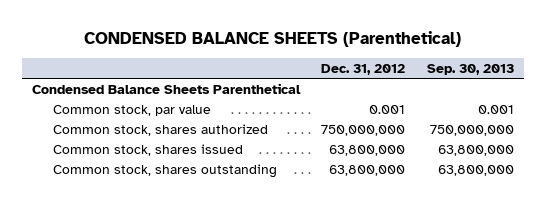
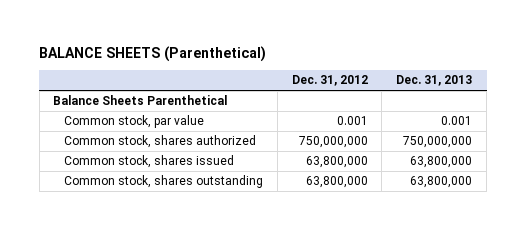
- CONDENSED BALANCE SHEETS (Parenthetical)
+ BALANCE SHEETS (Parenthetical)
- | Dec. 31, 2012 | Sep. 30, 2013
+ | Dec. 31, 2012 | Dec. 31, 2013
- Condensed Balance Sheets Parenthetical
+ Balance Sheets Parenthetical

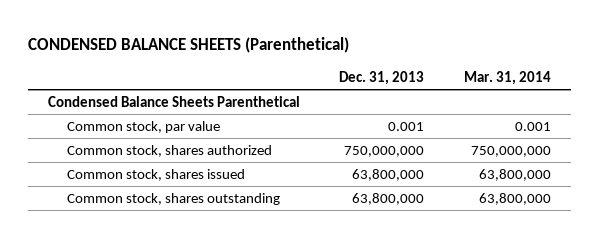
- BALANCE SHEETS (Parenthetical)
+ CONDENSED BALANCE SHEETS (Parenthetical)
- | Dec. 31, 2012 | Dec. 31, 2013
+ | Dec. 31, 2013 | Mar. 31, 2014
- Balance Sheets Parenthetical
+ Condensed Balance Sheets Parenthetical

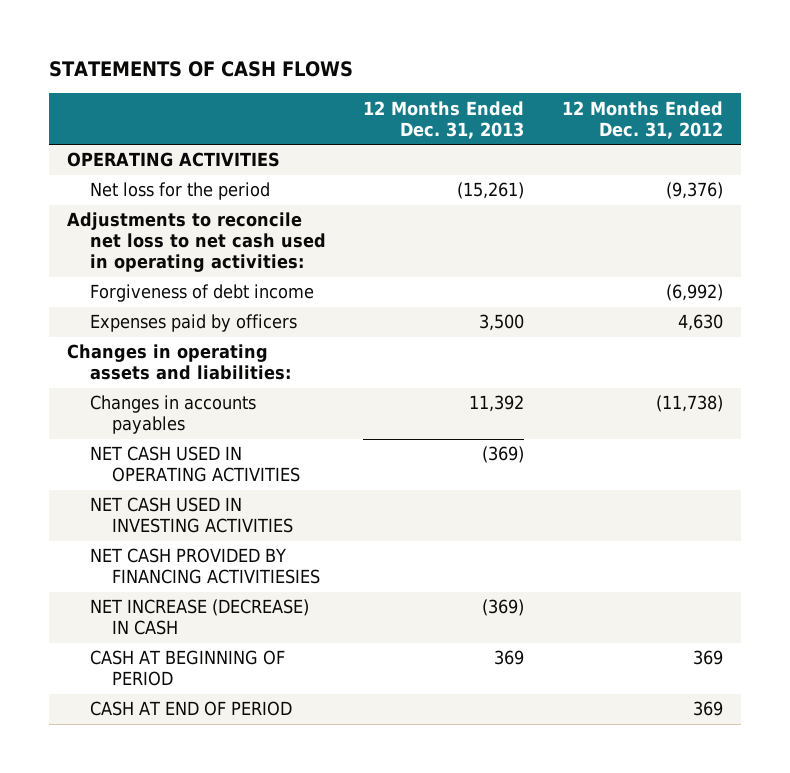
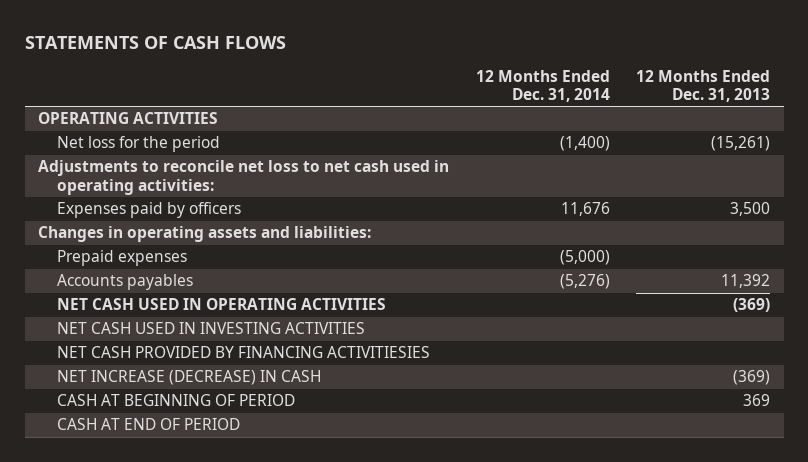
- | 12 Months Ended Dec. 31, 2013 | 12 Months Ended Dec. 31, 2012
+ | 12 Months Ended Dec. 31, 2014 | 12 Months Ended Dec. 31, 2013
- Forgiveness of debt income | | (6,992)
- Changes in accounts payables | 11,392 | (11,738)
+ Prepaid expenses | (5,000) |
+ Accounts payables | (5,276) | 11,392

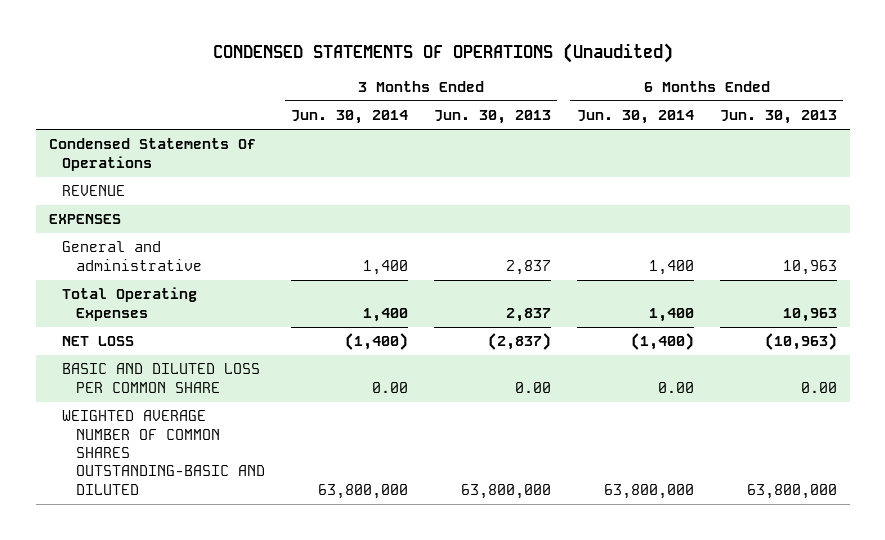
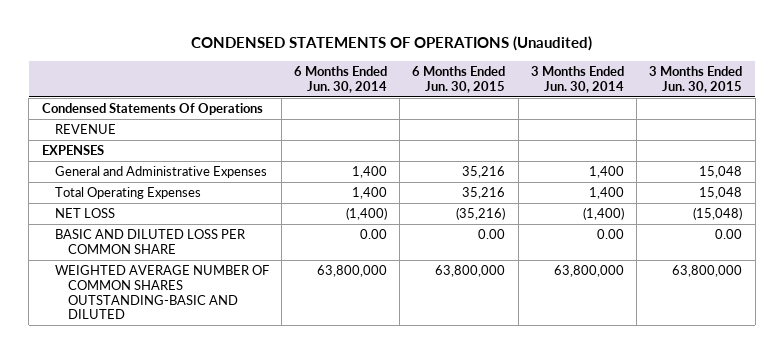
- | 3 Months Ended Jun. 30, 2014 | 3 Months Ended Jun. 30, 2013 | 6 Months Ended Jun. 30, 2014 | 6 Months Ended Jun. 30, 2013
+ | 6 Months Ended Jun. 30, 2014 | 6 Months Ended Jun. 30, 2015 | 3 Months Ended Jun. 30, 2014 | 3 Months Ended Jun. 30, 2015
- General and administrative | 1,400 | 2,837 | 1,400 | 10,963
+ General and Administrative Expenses | 1,400 | 35,216 | 1,400 | 15,048

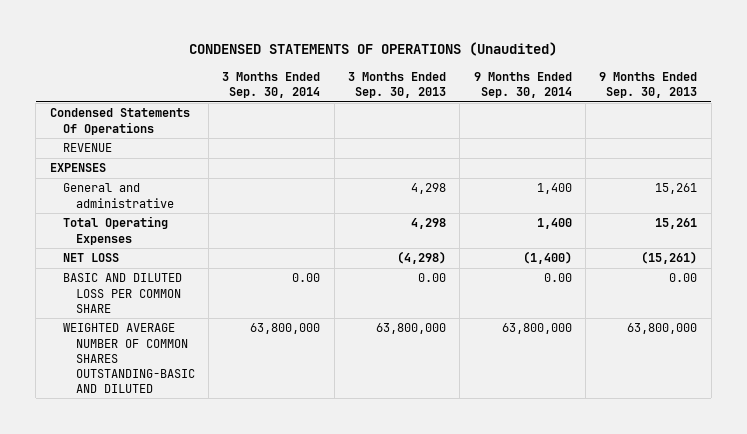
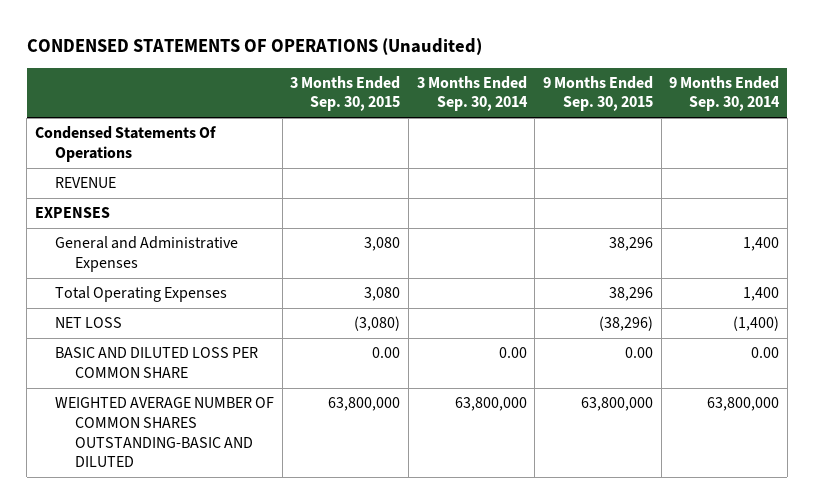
- | 3 Months Ended Sep. 30, 2014 | 3 Months Ended Sep. 30, 2013 | 9 Months Ended Sep. 30, 2014 | 9 Months Ended Sep. 30, 2013
+ | 3 Months Ended Sep. 30, 2015 | 3 Months Ended Sep. 30, 2014 | 9 Months Ended Sep. 30, 2015 | 9 Months Ended Sep. 30, 2014
- General and administrative | | 4,298 | 1,400 | 15,261
+ General and Administrative Expenses | 3,080 | | 38,296 | 1,400

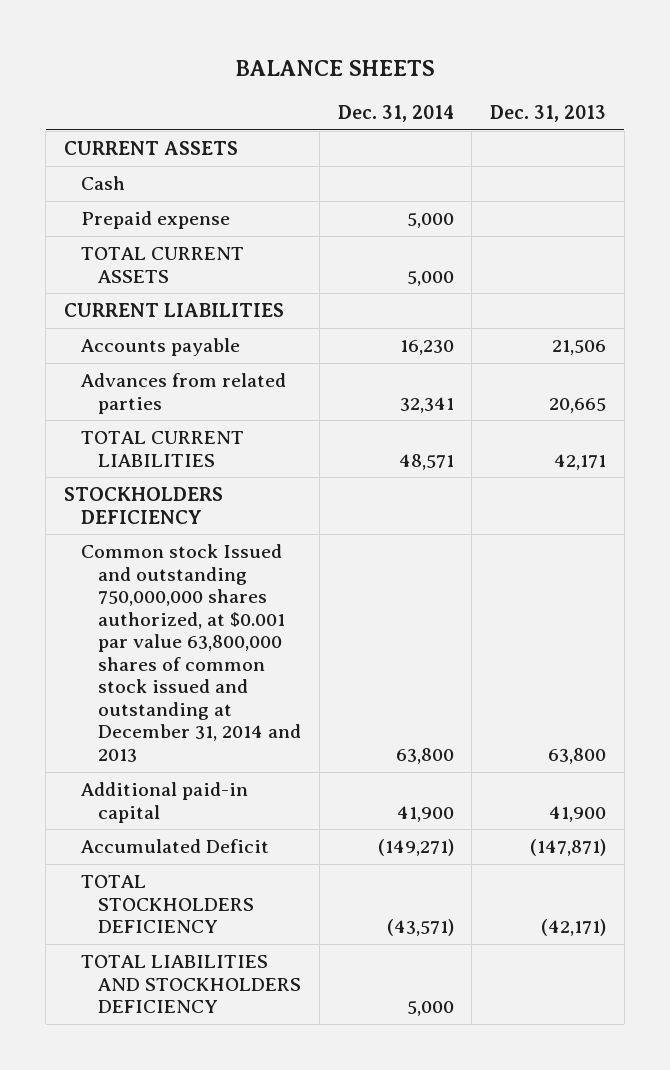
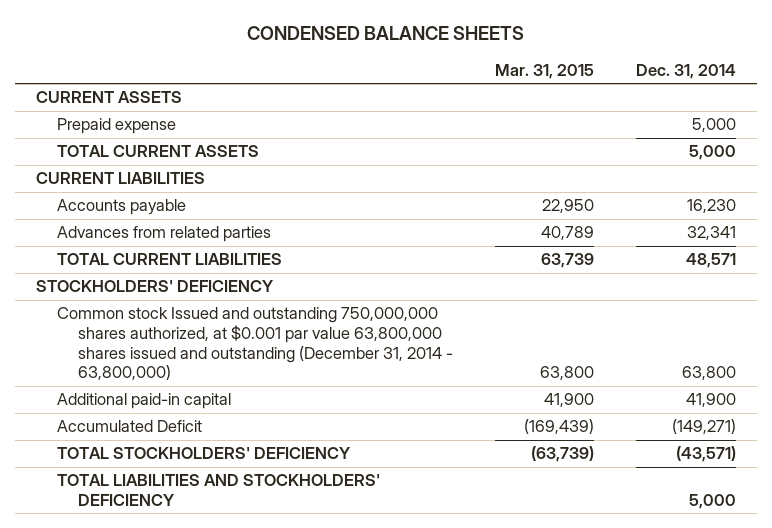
- BALANCE SHEETS
+ CONDENSED BALANCE SHEETS
- | Dec. 31, 2014 | Dec. 31, 2013
+ | Mar. 31, 2015 | Dec. 31, 2014
- Cash
- STOCKHOLDERS DEFICIENCY
- Common stock Issued and outstanding 750,000,000 shares authorized, at $0.001 par value 63,800,000 shares of common stock issued and outstanding at December 31, 2014 and 2013 | 63,800 | 63,800
+ STOCKHOLDERS' DEFICIENCY
+ Common stock Issued and outstanding 750,000,000 shares authorized, at $0.001 par value 63,800,000 shares issued and outstanding (December 31, 2014 - 63,800,000) | 63,800 | 63,800
- TOTAL STOCKHOLDERS DEFICIENCY | (43,571) | (42,171)
- TOTAL LIABILITIES AND STOCKHOLDERS DEFICIENCY | 5,000 |
+ TOTAL STOCKHOLDERS' DEFICIENCY | (63,739) | (43,571)
+ TOTAL LIABILITIES AND STOCKHOLDERS' DEFICIENCY | | 5,000

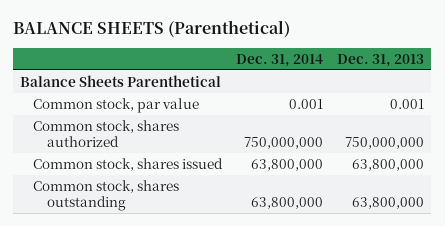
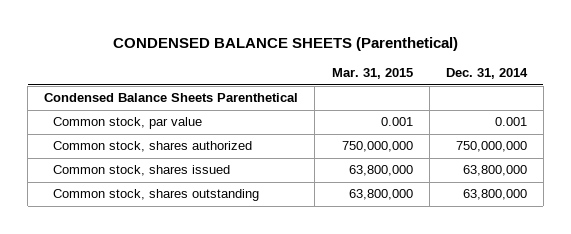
- BALANCE SHEETS (Parenthetical)
+ CONDENSED BALANCE SHEETS (Parenthetical)
- | Dec. 31, 2014 | Dec. 31, 2013
+ | Mar. 31, 2015 | Dec. 31, 2014
- Balance Sheets Parenthetical
+ Condensed Balance Sheets Parenthetical

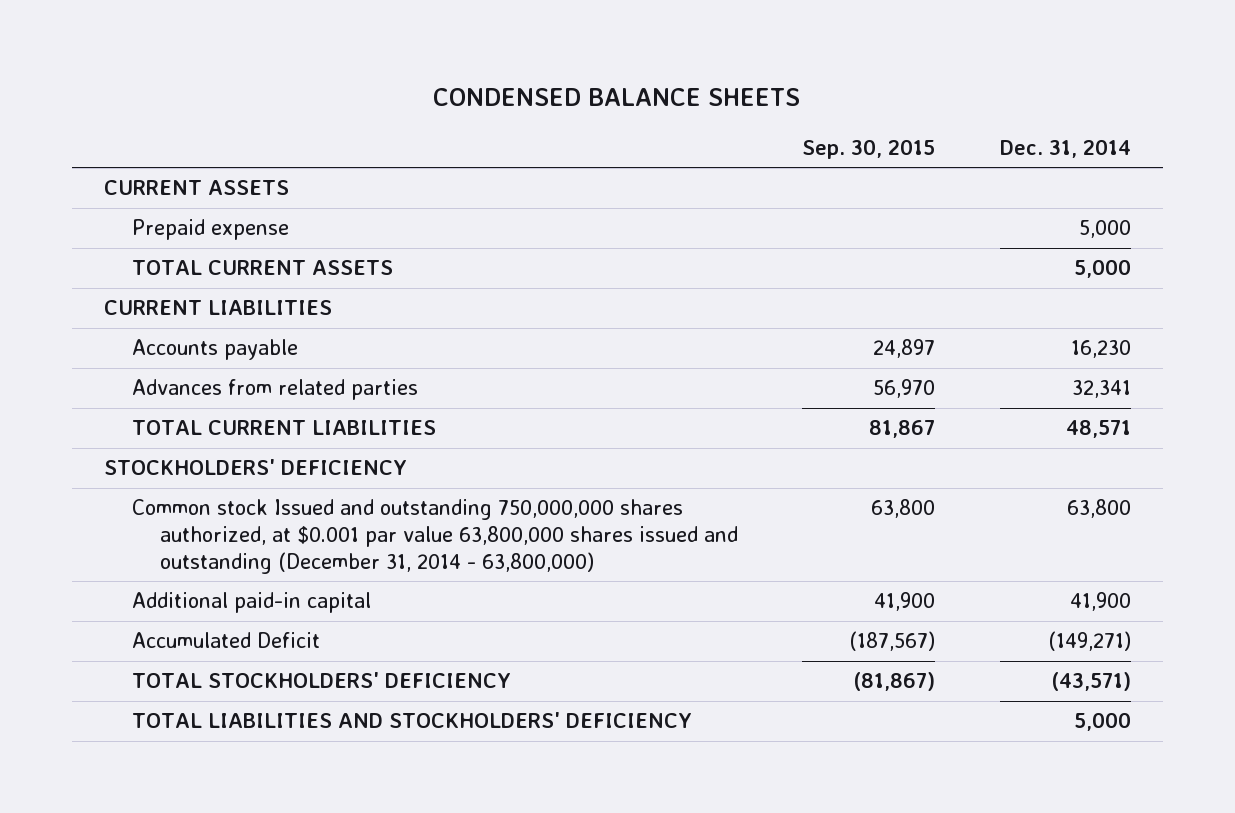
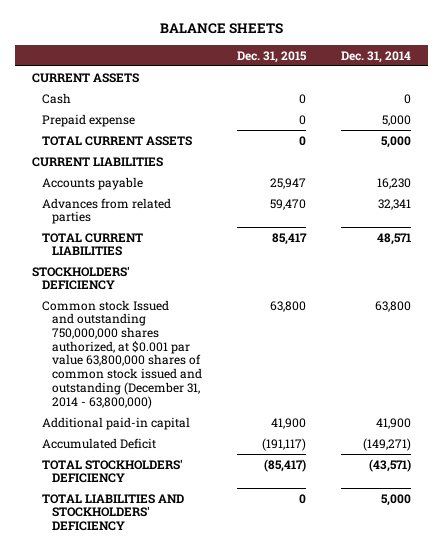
- CONDENSED BALANCE SHEETS
+ BALANCE SHEETS
- | Sep. 30, 2015 | Dec. 31, 2014
+ | Dec. 31, 2015 | Dec. 31, 2014
+ Cash | 0 | 0
- Common stock Issued and outstanding 750,000,000 shares authorized, at $0.001 par value 63,800,000 shares issued and outstanding (December 31, 2014 - 63,800,000) | 63,800 | 63,800
+ Common stock Issued and outstanding 750,000,000 shares authorized, at $0.001 par value 63,800,000 shares of common stock issued and outstanding (December 31, 2014 - 63,800,000) | 63,800 | 63,800

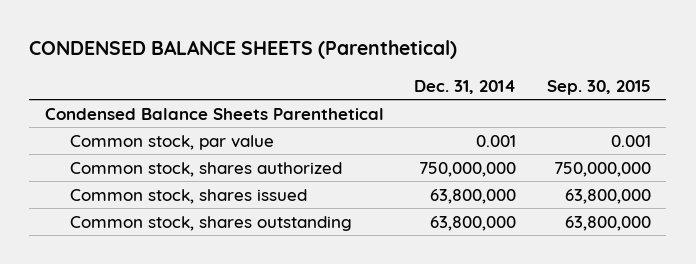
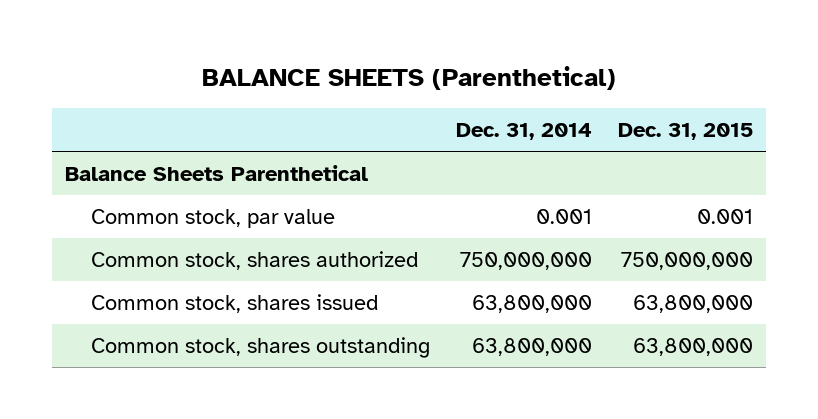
- CONDENSED BALANCE SHEETS (Parenthetical)
+ BALANCE SHEETS (Parenthetical)
- | Dec. 31, 2014 | Sep. 30, 2015
+ | Dec. 31, 2014 | Dec. 31, 2015
- Condensed Balance Sheets Parenthetical
+ Balance Sheets Parenthetical

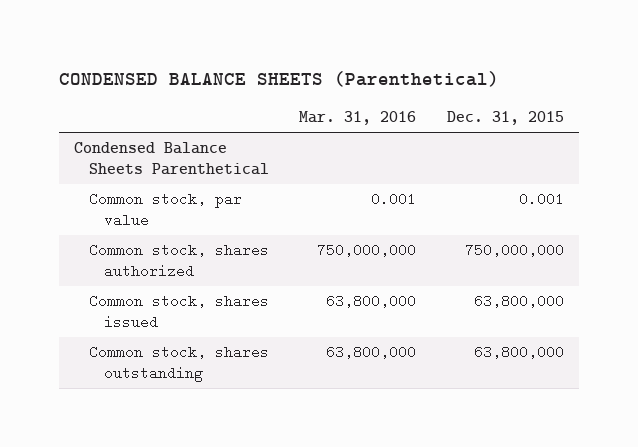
- BALANCE SHEETS (Parenthetical)
+ CONDENSED BALANCE SHEETS (Parenthetical)
- | Dec. 31, 2014 | Dec. 31, 2015
+ | Mar. 31, 2016 | Dec. 31, 2015
- Balance Sheets Parenthetical
+ Condensed Balance Sheets Parenthetical

